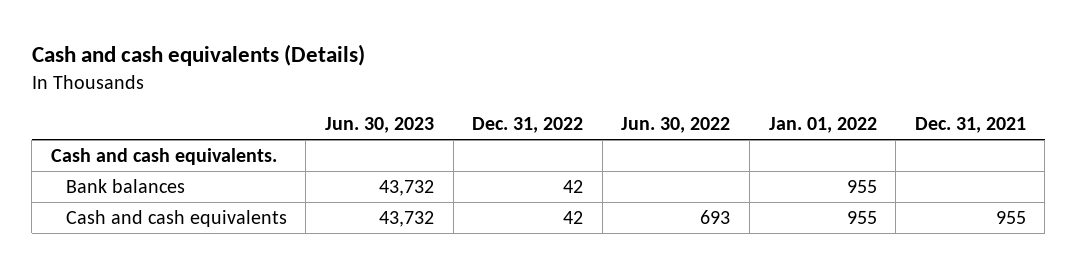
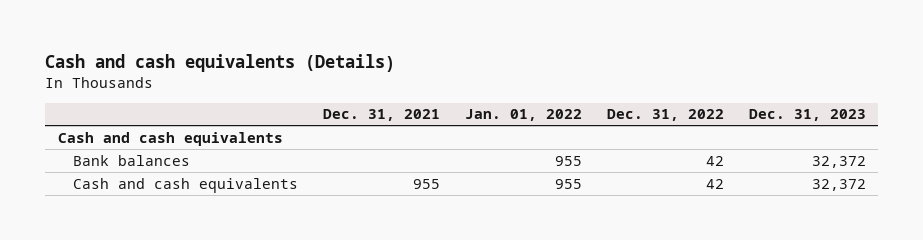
- | Jun. 30, 2023 | Dec. 31, 2022 | Jun. 30, 2022 | Jan. 01, 2022 | Dec. 31, 2021
+ | Dec. 31, 2021 | Jan. 01, 2022 | Dec. 31, 2022 | Dec. 31, 2023
- Cash and cash equivalents.
+ Cash and cash equivalents

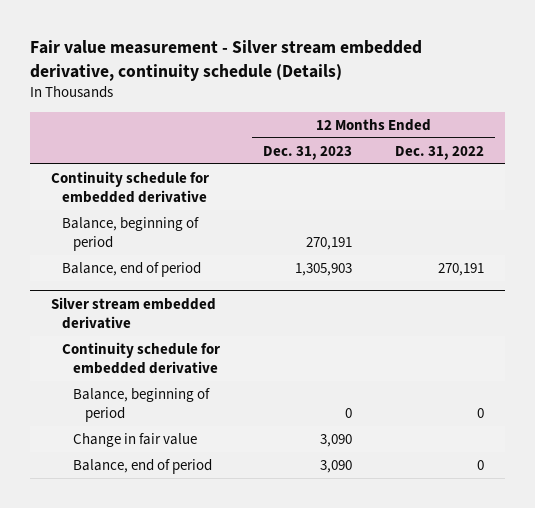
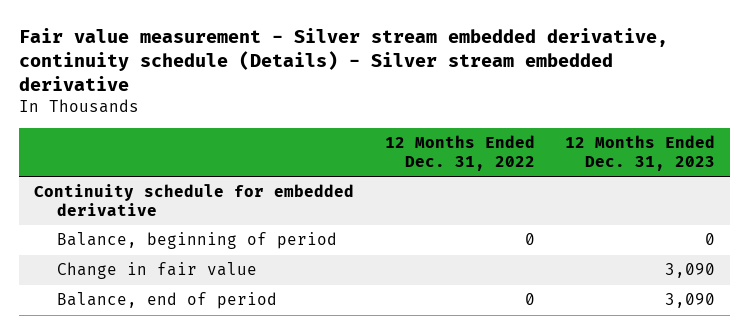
- Fair value measurement - Silver stream embedded derivative, continuity schedule (Details)
+ Fair value measurement - Silver stream embedded derivative, continuity schedule (Details) - Silver stream embedded derivative
- | 12 Months Ended Dec. 31, 2023 | 12 Months Ended Dec. 31, 2022
+ | 12 Months Ended Dec. 31, 2022 | 12 Months Ended Dec. 31, 2023
- Balance, beginning of period | 270,191 |
- Balance, end of period | 1,305,903 | 270,191
- Silver stream embedded derivative
- Continuity schedule for embedded derivative

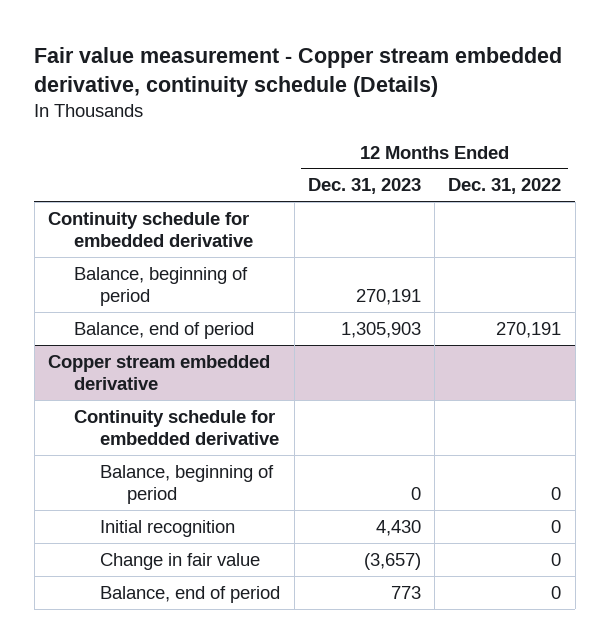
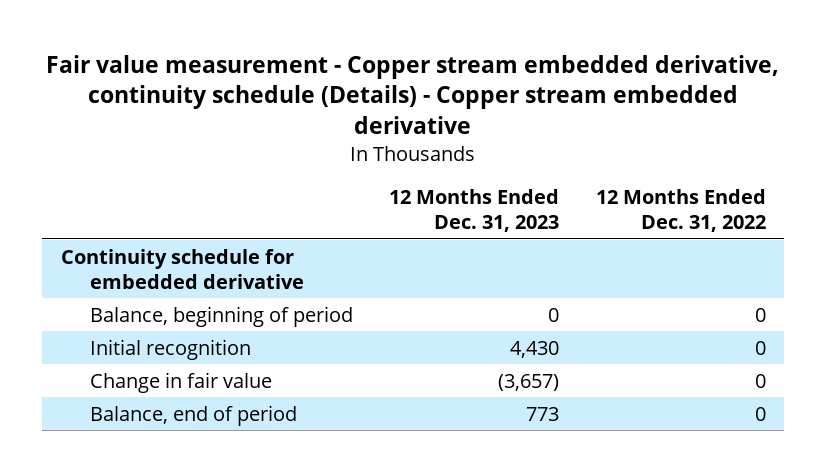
- Fair value measurement - Copper stream embedded derivative, continuity schedule (Details)
+ Fair value measurement - Copper stream embedded derivative, continuity schedule (Details) - Copper stream embedded derivative
- Balance, beginning of period | 270,191 |
- Balance, end of period | 1,305,903 | 270,191
- Copper stream embedded derivative
- Continuity schedule for embedded derivative

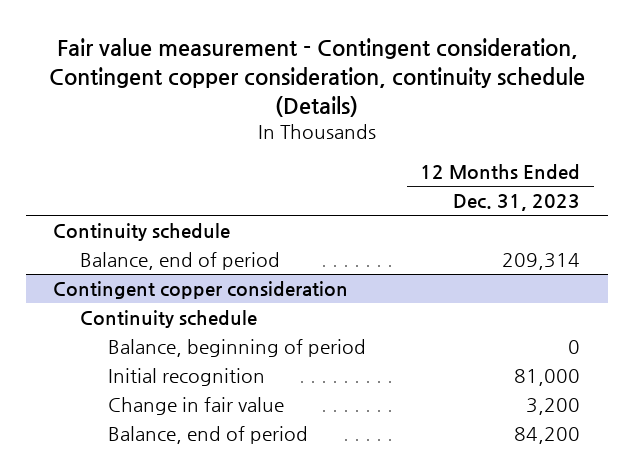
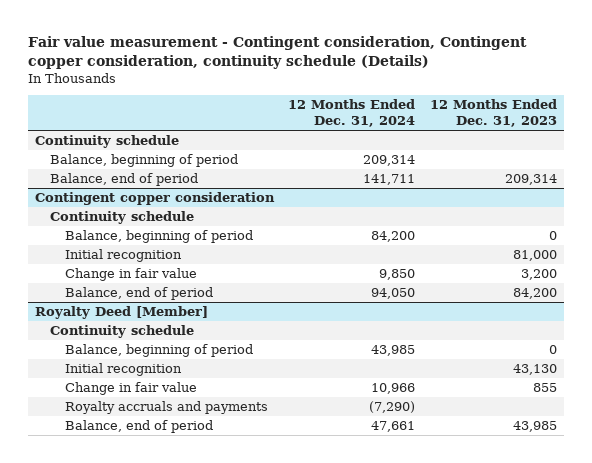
- | 12 Months Ended Dec. 31, 2023
+ | 12 Months Ended Dec. 31, 2024 | 12 Months Ended Dec. 31, 2023
+ Balance, beginning of period | 209,314 |
+ Royalty Deed [Member]
+ Continuity schedule
+ Balance, beginning of period | 43,985 | 0
+ Initial recognition | | 43,130
+ Change in fair value | 10,966 | 855
+ Royalty accruals and payments | (7,290) |
+ Balance, end of period | 47,661 | 43,985

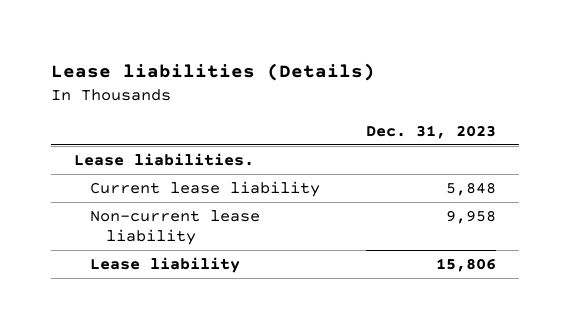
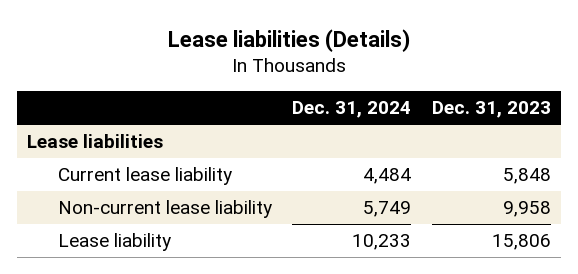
- | Dec. 31, 2023
+ | Dec. 31, 2024 | Dec. 31, 2023
- Lease liabilities.
+ Lease liabilities

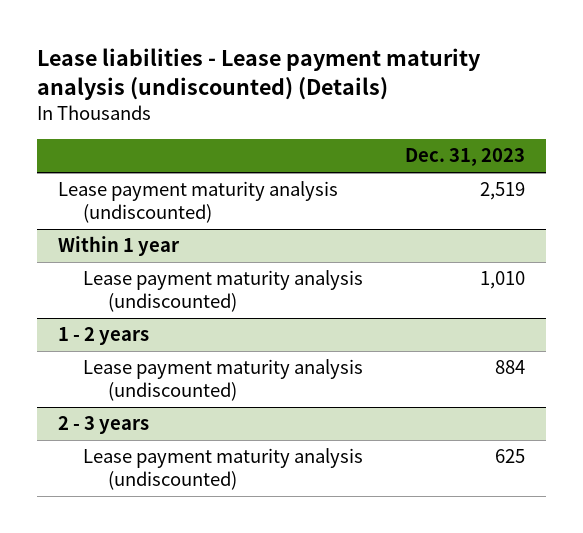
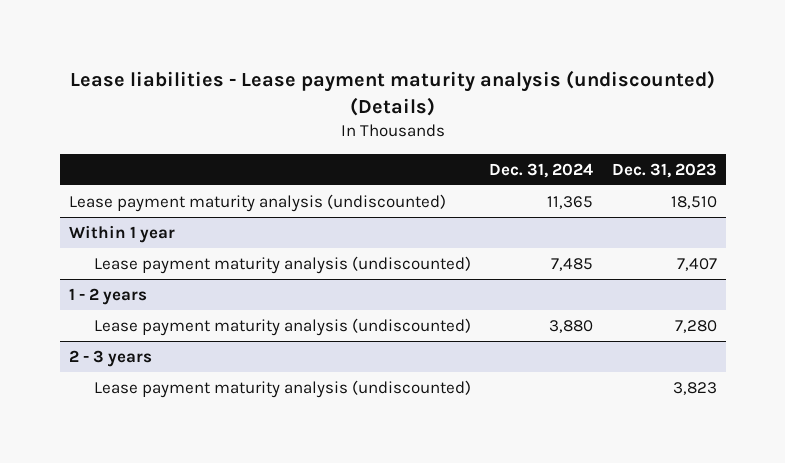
- | Dec. 31, 2023
+ | Dec. 31, 2024 | Dec. 31, 2023
- Lease payment maturity analysis (undiscounted) | 2,519
+ Lease payment maturity analysis (undiscounted) | 11,365 | 18,510
@ Within 1 year
- Lease payment maturity analysis (undiscounted) | 1,010
+ Lease payment maturity analysis (undiscounted) | 7,485 | 7,407
@ 1 - 2 years
- Lease payment maturity analysis (undiscounted) | 884
+ Lease payment maturity analysis (undiscounted) | 3,880 | 7,280
@ 2 - 3 years
- Lease payment maturity analysis (undiscounted) | 625
+ Lease payment maturity analysis (undiscounted) | | 3,823

